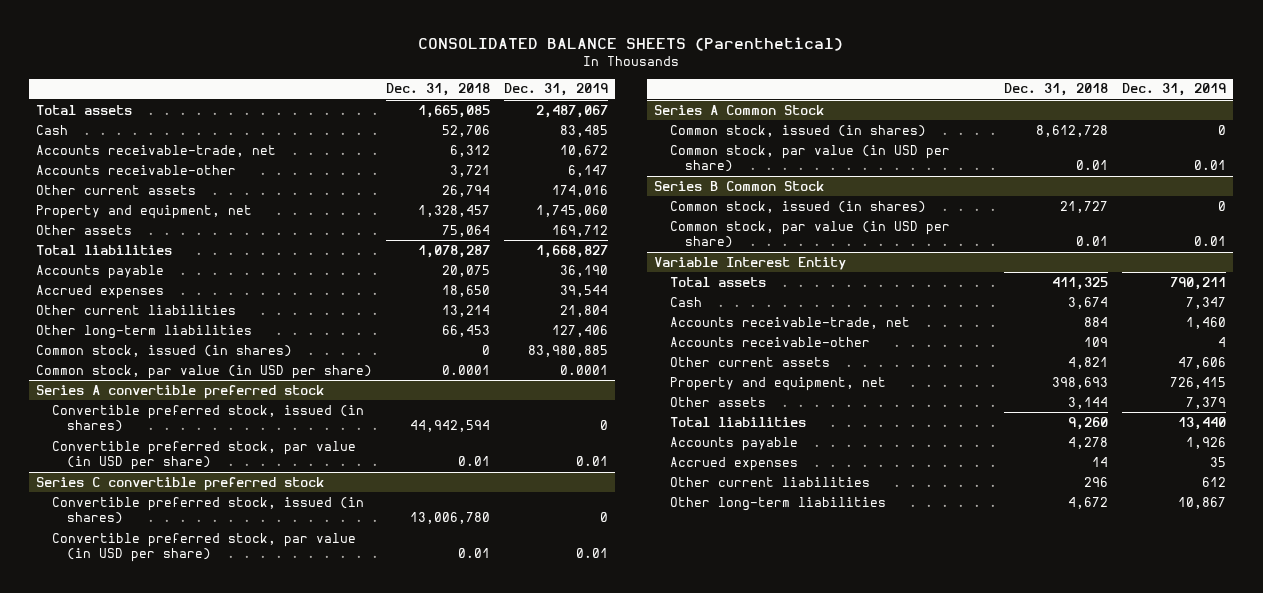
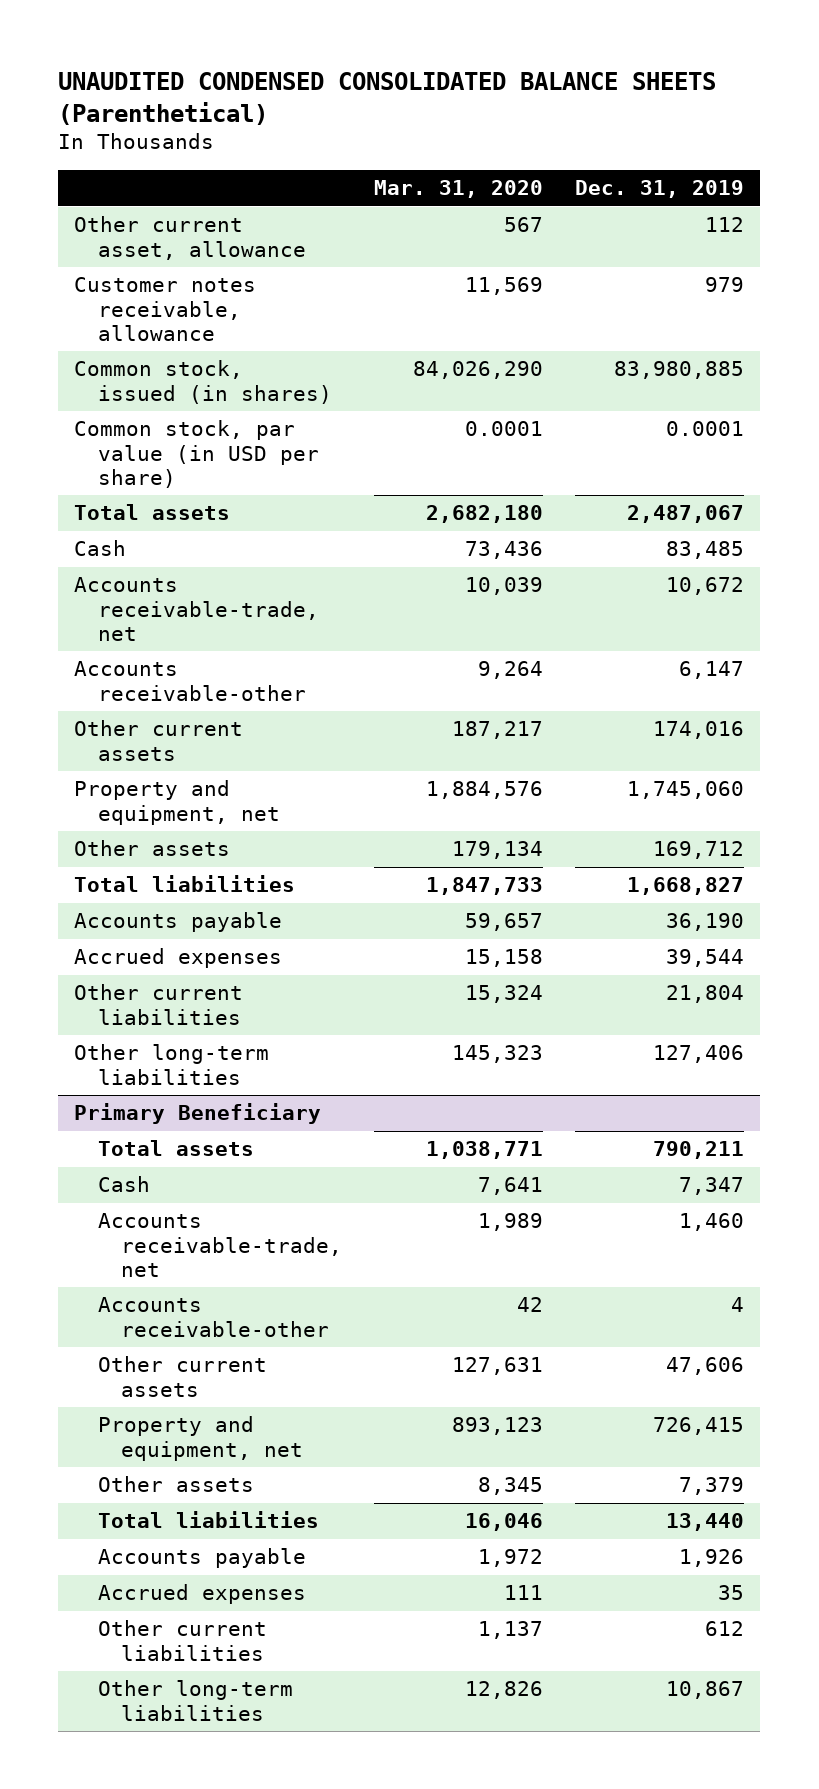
- CONSOLIDATED BALANCE SHEETS (Parenthetical)
+ UNAUDITED CONDENSED CONSOLIDATED BALANCE SHEETS (Parenthetical)
- | Dec. 31, 2018 | Dec. 31, 2019
+ | Mar. 31, 2020 | Dec. 31, 2019
+ Other current asset, allowance | 567 | 112
+ Customer notes receivable, allowance | 11,569 | 979
moved up: Common stock, issued (in shares) | 84,026,290 | 83,980,885
moved up: Common stock, par value (in USD per share) | 0.0001 | 0.0001
- Series A convertible preferred stock
- Convertible preferred stock, issued (in shares) | 44,942,594 | 0
- Convertible preferred stock, par value (in USD per share) | 0.01 | 0.01
- Series C convertible preferred stock
- Convertible preferred stock, issued (in shares) | 13,006,780 | 0
- Convertible preferred stock, par value (in USD per share) | 0.01 | 0.01
- Series A Common Stock
- Common stock, issued (in shares) | 8,612,728 | 0
- Common stock, par value (in USD per share) | 0.01 | 0.01
- Series B Common Stock
- Common stock, issued (in shares) | 21,727 | 0
- Common stock, par value (in USD per share) | 0.01 | 0.01
- Variable Interest Entity
+ Primary Beneficiary

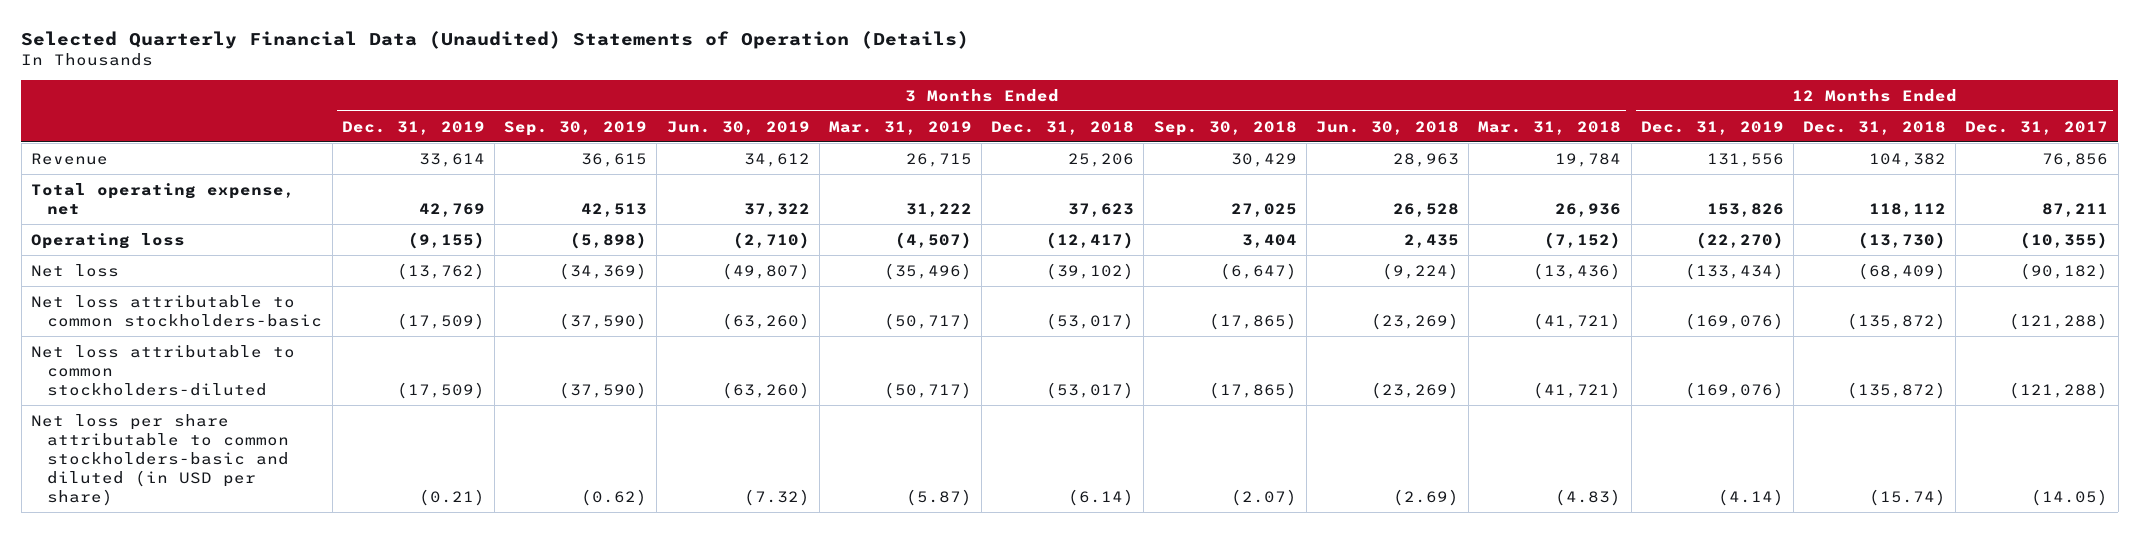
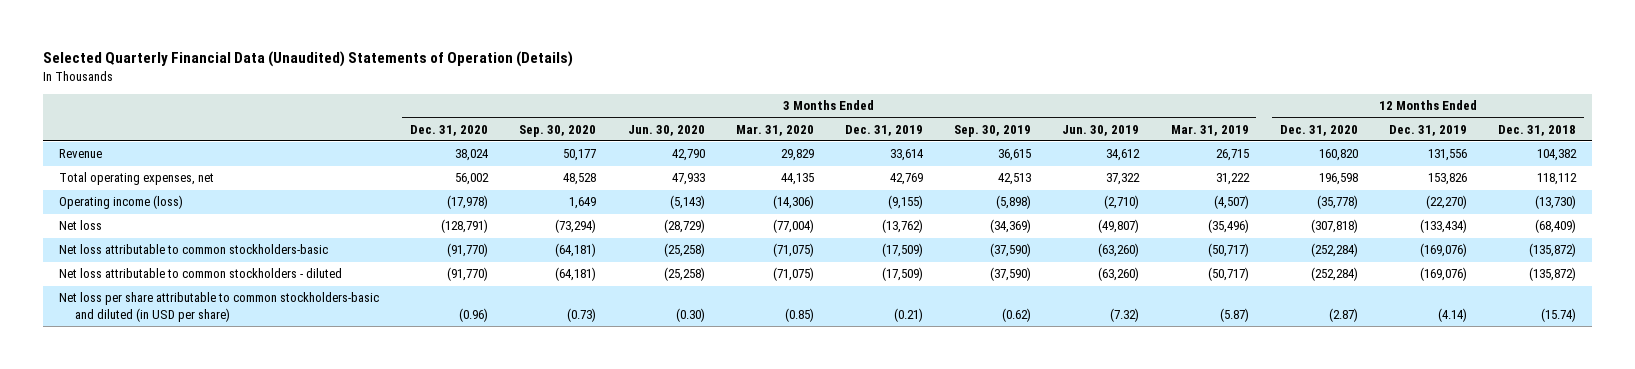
- | 3 Months Ended Dec. 31, 2019 | 3 Months Ended Sep. 30, 2019 | 3 Months Ended Jun. 30, 2019 | 3 Months Ended Mar. 31, 2019 | 3 Months Ended Dec. 31, 2018 | 3 Months Ended Sep. 30, 2018 | 3 Months Ended Jun. 30, 2018 | 3 Months Ended Mar. 31, 2018 | 12 Months Ended Dec. 31, 2019 | 12 Months Ended Dec. 31, 2018 | 12 Months Ended Dec. 31, 2017
+ | 3 Months Ended Dec. 31, 2020 | 3 Months Ended Sep. 30, 2020 | 3 Months Ended Jun. 30, 2020 | 3 Months Ended Mar. 31, 2020 | 3 Months Ended Dec. 31, 2019 | 3 Months Ended Sep. 30, 2019 | 3 Months Ended Jun. 30, 2019 | 3 Months Ended Mar. 31, 2019 | 12 Months Ended Dec. 31, 2020 | 12 Months Ended Dec. 31, 2019 | 12 Months Ended Dec. 31, 2018
- Total operating expense, net | 42,769 | 42,513 | 37,322 | 31,222 | 37,623 | 27,025 | 26,528 | 26,936 | 153,826 | 118,112 | 87,211
- Operating loss | (9,155) | (5,898) | (2,710) | (4,507) | (12,417) | 3,404 | 2,435 | (7,152) | (22,270) | (13,730) | (10,355)
+ Total operating expenses, net | 56,002 | 48,528 | 47,933 | 44,135 | 42,769 | 42,513 | 37,322 | 31,222 | 196,598 | 153,826 | 118,112
+ Operating income (loss) | (17,978) | 1,649 | (5,143) | (14,306) | (9,155) | (5,898) | (2,710) | (4,507) | (35,778) | (22,270) | (13,730)
- Net loss attributable to common stockholders-diluted | (17,509) | (37,590) | (63,260) | (50,717) | (53,017) | (17,865) | (23,269) | (41,721) | (169,076) | (135,872) | (121,288)
+ Net loss attributable to common stockholders - diluted | (91,770) | (64,181) | (25,258) | (71,075) | (17,509) | (37,590) | (63,260) | (50,717) | (252,284) | (169,076) | (135,872)

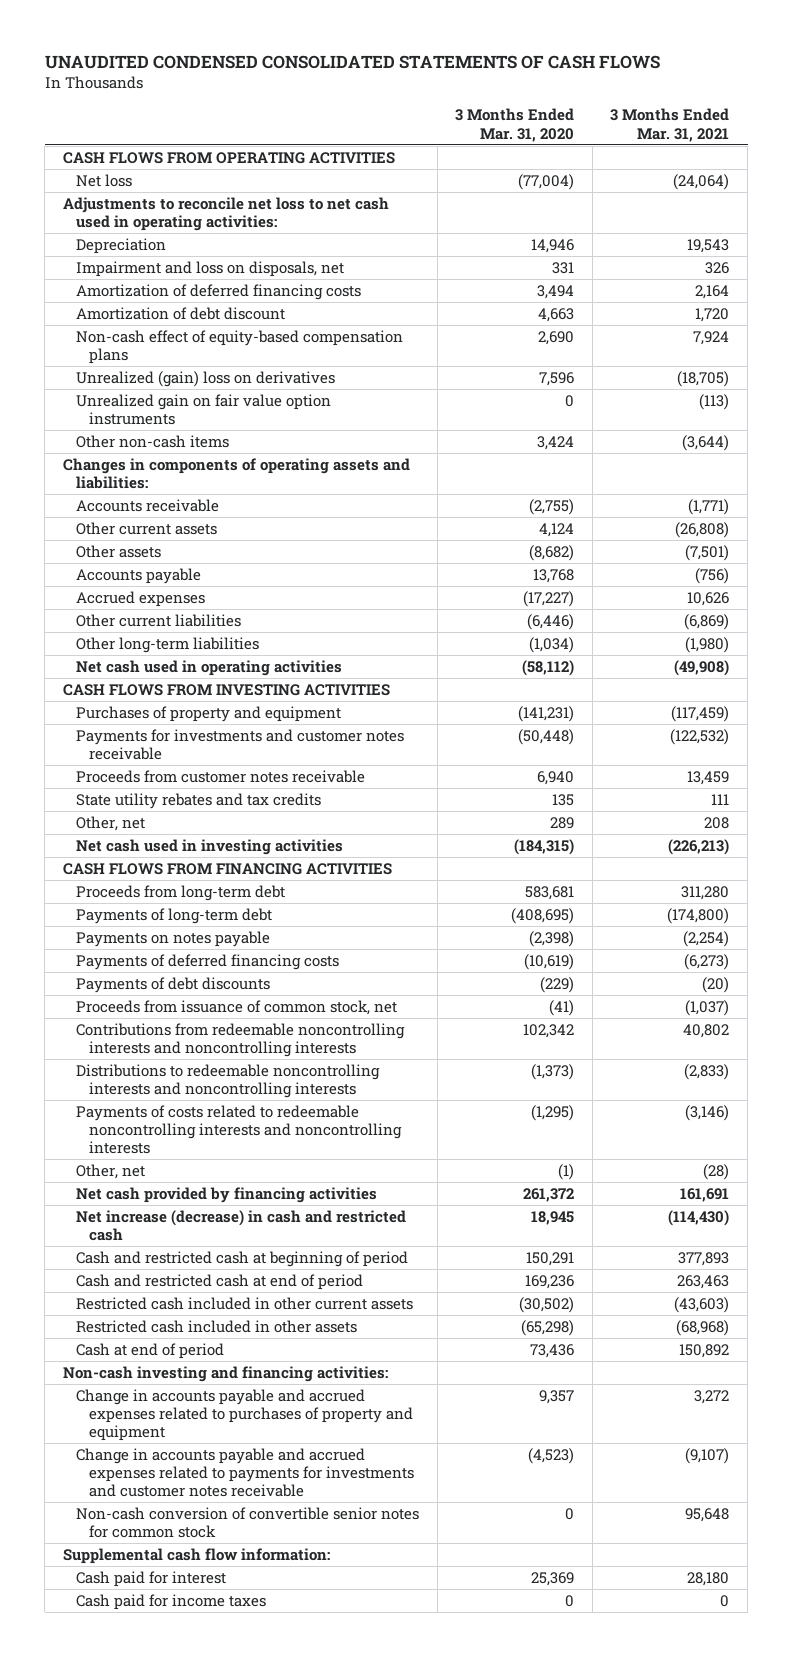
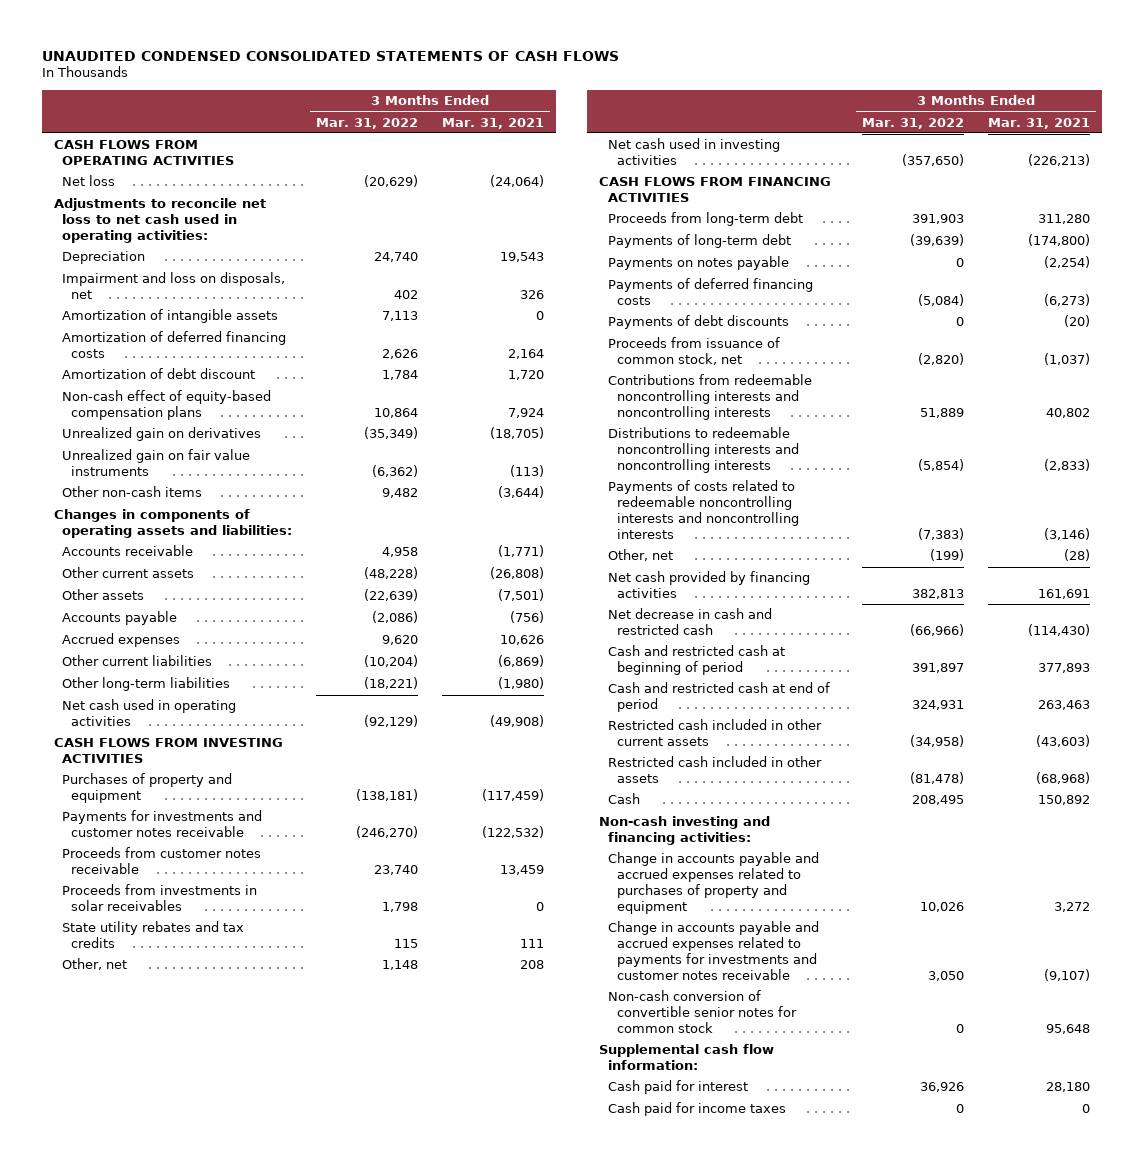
- | 3 Months Ended Mar. 31, 2020 | 3 Months Ended Mar. 31, 2021
+ | 3 Months Ended Mar. 31, 2022 | 3 Months Ended Mar. 31, 2021
+ Amortization of intangible assets | 7,113 | 0
- Unrealized (gain) loss on derivatives | 7,596 | (18,705)
- Unrealized gain on fair value option instruments | 0 | (113)
+ Unrealized gain on derivatives | (35,349) | (18,705)
+ Unrealized gain on fair value instruments | (6,362) | (113)
+ Proceeds from investments in solar receivables | 1,798 | 0
- Net increase (decrease) in cash and restricted cash | 18,945 | (114,430)
+ Net decrease in cash and restricted cash | (66,966) | (114,430)
- Cash at end of period | 73,436 | 150,892
+ Cash | 208,495 | 150,892

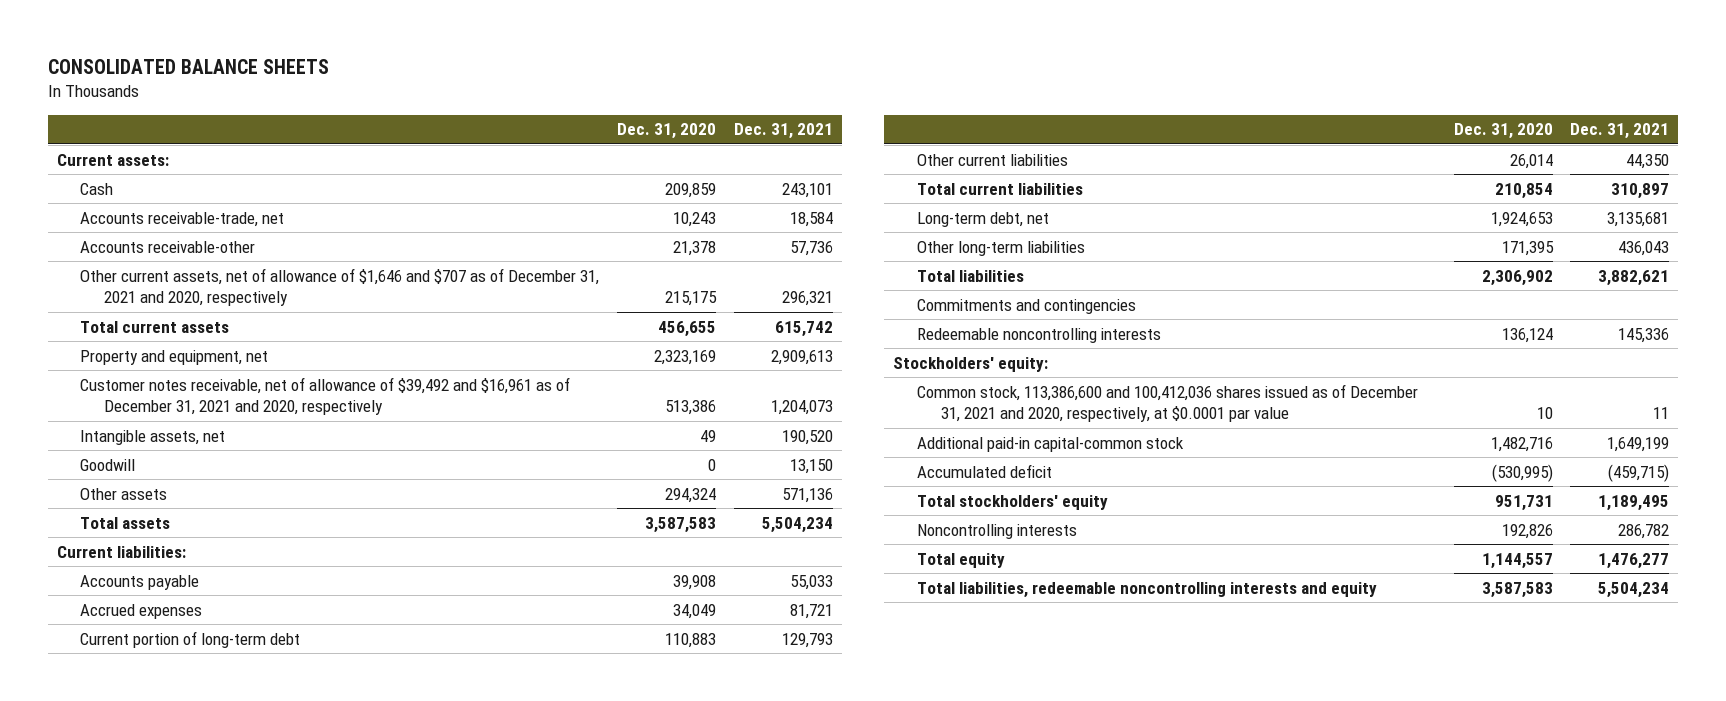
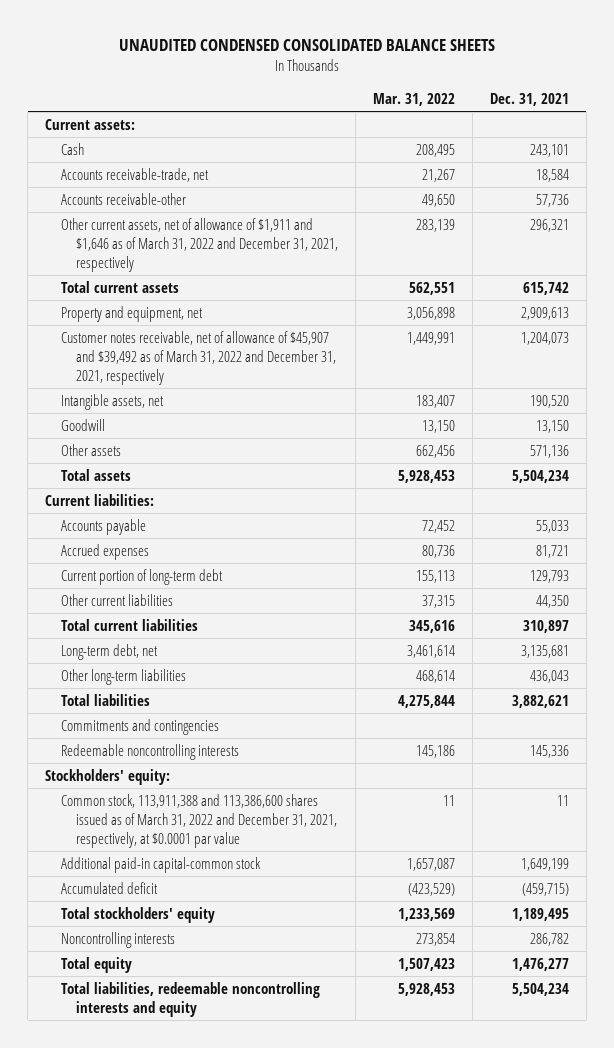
- CONSOLIDATED BALANCE SHEETS
+ UNAUDITED CONDENSED CONSOLIDATED BALANCE SHEETS
- | Dec. 31, 2020 | Dec. 31, 2021
+ | Mar. 31, 2022 | Dec. 31, 2021
- Other current assets, net of allowance of $1,646 and $707 as of December 31, 2021 and 2020, respectively | 215,175 | 296,321
+ Other current assets, net of allowance of $1,911 and $1,646 as of March 31, 2022 and December 31, 2021, respectively | 283,139 | 296,321
- Customer notes receivable, net of allowance of $39,492 and $16,961 as of December 31, 2021 and 2020, respectively | 513,386 | 1,204,073
+ Customer notes receivable, net of allowance of $45,907 and $39,492 as of March 31, 2022 and December 31, 2021, respectively | 1,449,991 | 1,204,073
- Common stock, 113,386,600 and 100,412,036 shares issued as of December 31, 2021 and 2020, respectively, at $0.0001 par value | 10 | 11
+ Common stock, 113,911,388 and 113,386,600 shares issued as of March 31, 2022 and December 31, 2021, respectively, at $0.0001 par value | 11 | 11

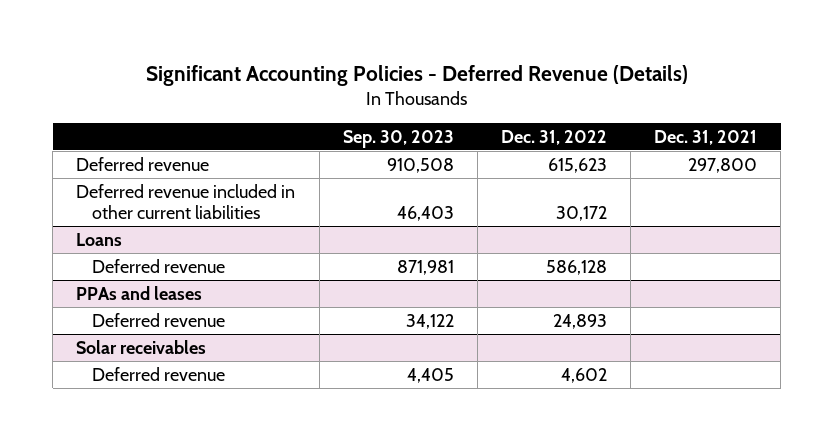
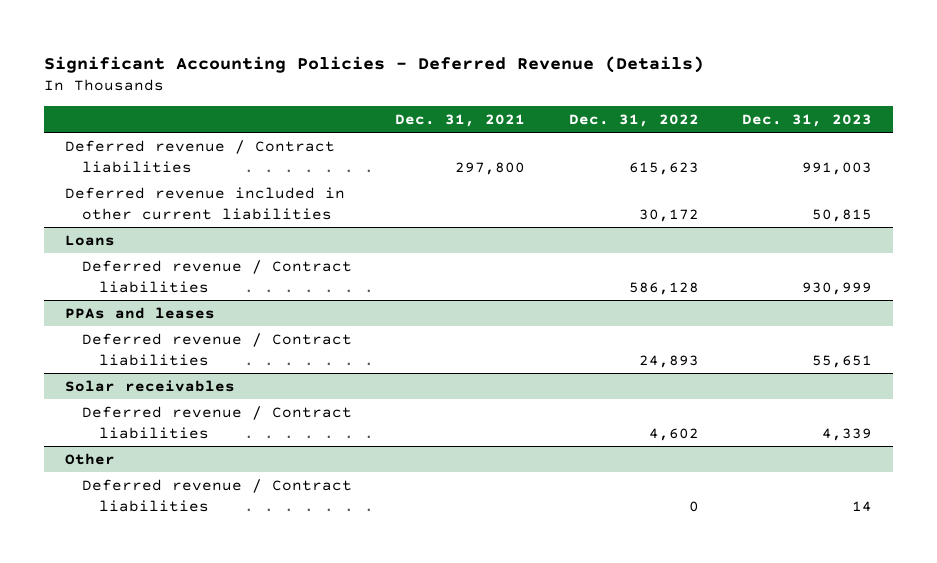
- | Sep. 30, 2023 | Dec. 31, 2022 | Dec. 31, 2021
+ | Dec. 31, 2021 | Dec. 31, 2022 | Dec. 31, 2023
- Deferred revenue | 910,508 | 615,623 | 297,800
+ Deferred revenue / Contract liabilities | 297,800 | 615,623 | 991,003
@ Loans
- Deferred revenue | 871,981 | 586,128 |
+ Deferred revenue / Contract liabilities | | 586,128 | 930,999
@ PPAs and leases
- Deferred revenue | 34,122 | 24,893 |
+ Deferred revenue / Contract liabilities | | 24,893 | 55,651
@ Solar receivables
- Deferred revenue | 4,405 | 4,602 |
+ Deferred revenue / Contract liabilities | | 4,602 | 4,339
+ Other
+ Deferred revenue / Contract liabilities | | 0 | 14

